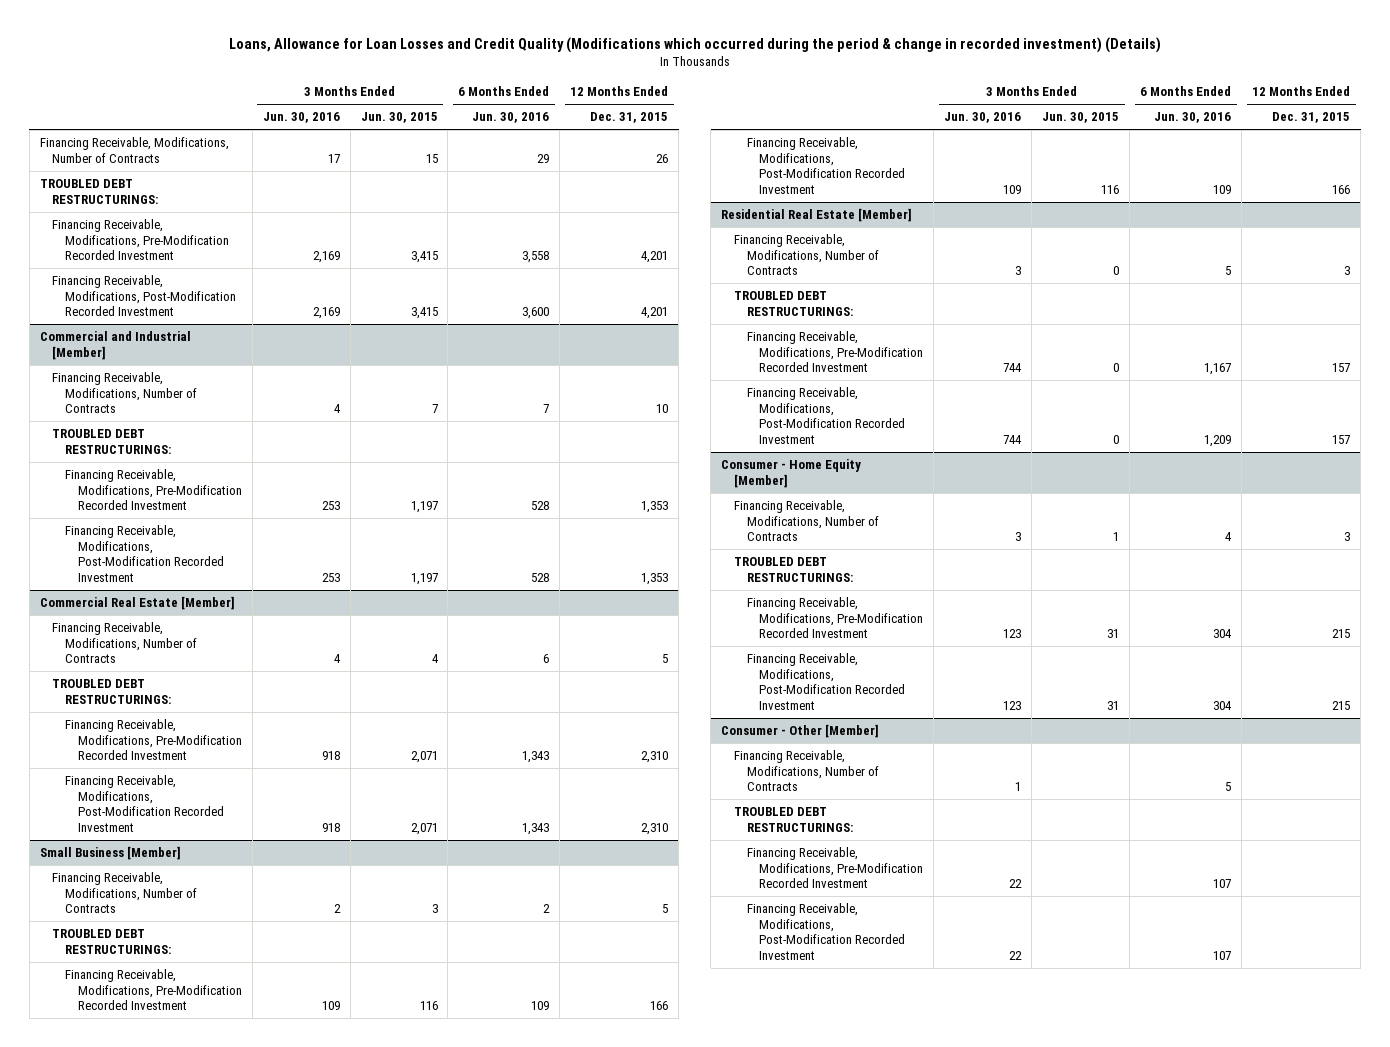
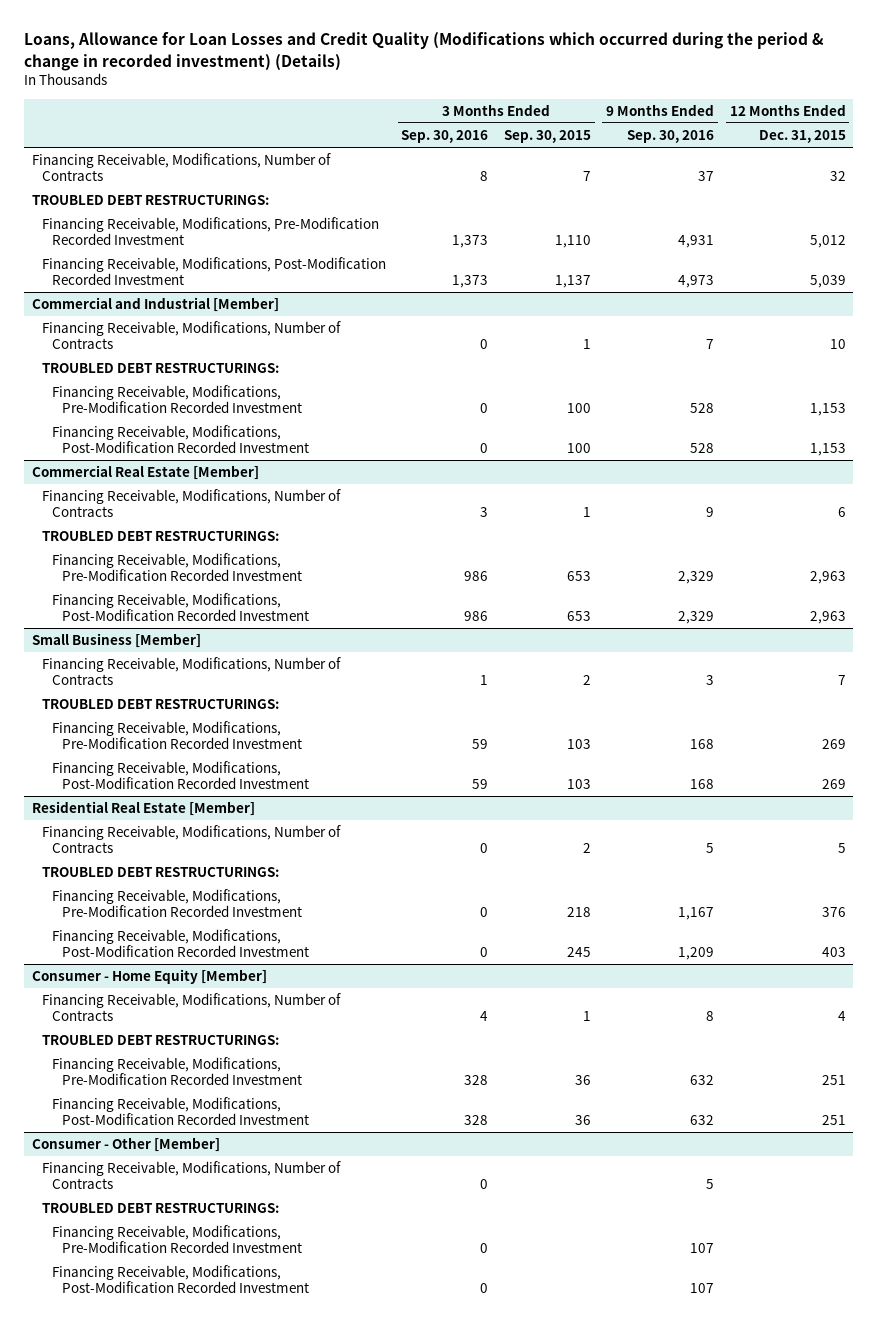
- | 3 Months Ended Jun. 30, 2016 | 3 Months Ended Jun. 30, 2015 | 6 Months Ended Jun. 30, 2016 | 12 Months Ended Dec. 31, 2015
+ | 3 Months Ended Sep. 30, 2016 | 3 Months Ended Sep. 30, 2015 | 9 Months Ended Sep. 30, 2016 | 12 Months Ended Dec. 31, 2015
- Financing Receivable, Modifications, Number of Contracts | 17 | 15 | 29 | 26
+ Financing Receivable, Modifications, Number of Contracts | 8 | 7 | 37 | 32
- Financing Receivable, Modifications, Pre-Modification Recorded Investment | 2,169 | 3,415 | 3,558 | 4,201
- Financing Receivable, Modifications, Post-Modification Recorded Investment | 2,169 | 3,415 | 3,600 | 4,201
+ Financing Receivable, Modifications, Pre-Modification Recorded Investment | 1,373 | 1,110 | 4,931 | 5,012
+ Financing Receivable, Modifications, Post-Modification Recorded Investment | 1,373 | 1,137 | 4,973 | 5,039
@ Commercial and Industrial [Member]
- Financing Receivable, Modifications, Pre-Modification Recorded Investment | 253 | 1,197 | 528 | 1,353
- Financing Receivable, Modifications, Post-Modification Recorded Investment | 253 | 1,197 | 528 | 1,353
+ Financing Receivable, Modifications, Pre-Modification Recorded Investment | 0 | 100 | 528 | 1,153
+ Financing Receivable, Modifications, Post-Modification Recorded Investment | 0 | 100 | 528 | 1,153
@ Commercial Real Estate [Member]
- Financing Receivable, Modifications, Number of Contracts | 4 | 4 | 6 | 5
+ Financing Receivable, Modifications, Number of Contracts | 3 | 1 | 9 | 6
- Financing Receivable, Modifications, Pre-Modification Recorded Investment | 918 | 2,071 | 1,343 | 2,310
- Financing Receivable, Modifications, Post-Modification Recorded Investment | 918 | 2,071 | 1,343 | 2,310
+ Financing Receivable, Modifications, Pre-Modification Recorded Investment | 986 | 653 | 2,329 | 2,963
+ Financing Receivable, Modifications, Post-Modification Recorded Investment | 986 | 653 | 2,329 | 2,963
@ Small Business [Member]
- Financing Receivable, Modifications, Number of Contracts | 2 | 3 | 2 | 5
+ Financing Receivable, Modifications, Number of Contracts | 1 | 2 | 3 | 7
- Financing Receivable, Modifications, Pre-Modification Recorded Investment | 109 | 116 | 109 | 166
- Financing Receivable, Modifications, Post-Modification Recorded Investment | 109 | 116 | 109 | 166
+ Financing Receivable, Modifications, Pre-Modification Recorded Investment | 59 | 103 | 168 | 269
+ Financing Receivable, Modifications, Post-Modification Recorded Investment | 59 | 103 | 168 | 269
@ Residential Real Estate [Member]
- Financing Receivable, Modifications, Number of Contracts | 3 | 0 | 5 | 3
+ Financing Receivable, Modifications, Number of Contracts | 0 | 2 | 5 | 5
- Financing Receivable, Modifications, Pre-Modification Recorded Investment | 744 | 0 | 1,167 | 157
- Financing Receivable, Modifications, Post-Modification Recorded Investment | 744 | 0 | 1,209 | 157
+ Financing Receivable, Modifications, Pre-Modification Recorded Investment | 0 | 218 | 1,167 | 376
+ Financing Receivable, Modifications, Post-Modification Recorded Investment | 0 | 245 | 1,209 | 403
@ Consumer - Home Equity [Member]
- Financing Receivable, Modifications, Number of Contracts | 3 | 1 | 4 | 3
+ Financing Receivable, Modifications, Number of Contracts | 4 | 1 | 8 | 4
- Financing Receivable, Modifications, Pre-Modification Recorded Investment | 123 | 31 | 304 | 215
- Financing Receivable, Modifications, Post-Modification Recorded Investment | 123 | 31 | 304 | 215
+ Financing Receivable, Modifications, Pre-Modification Recorded Investment | 328 | 36 | 632 | 251
+ Financing Receivable, Modifications, Post-Modification Recorded Investment | 328 | 36 | 632 | 251

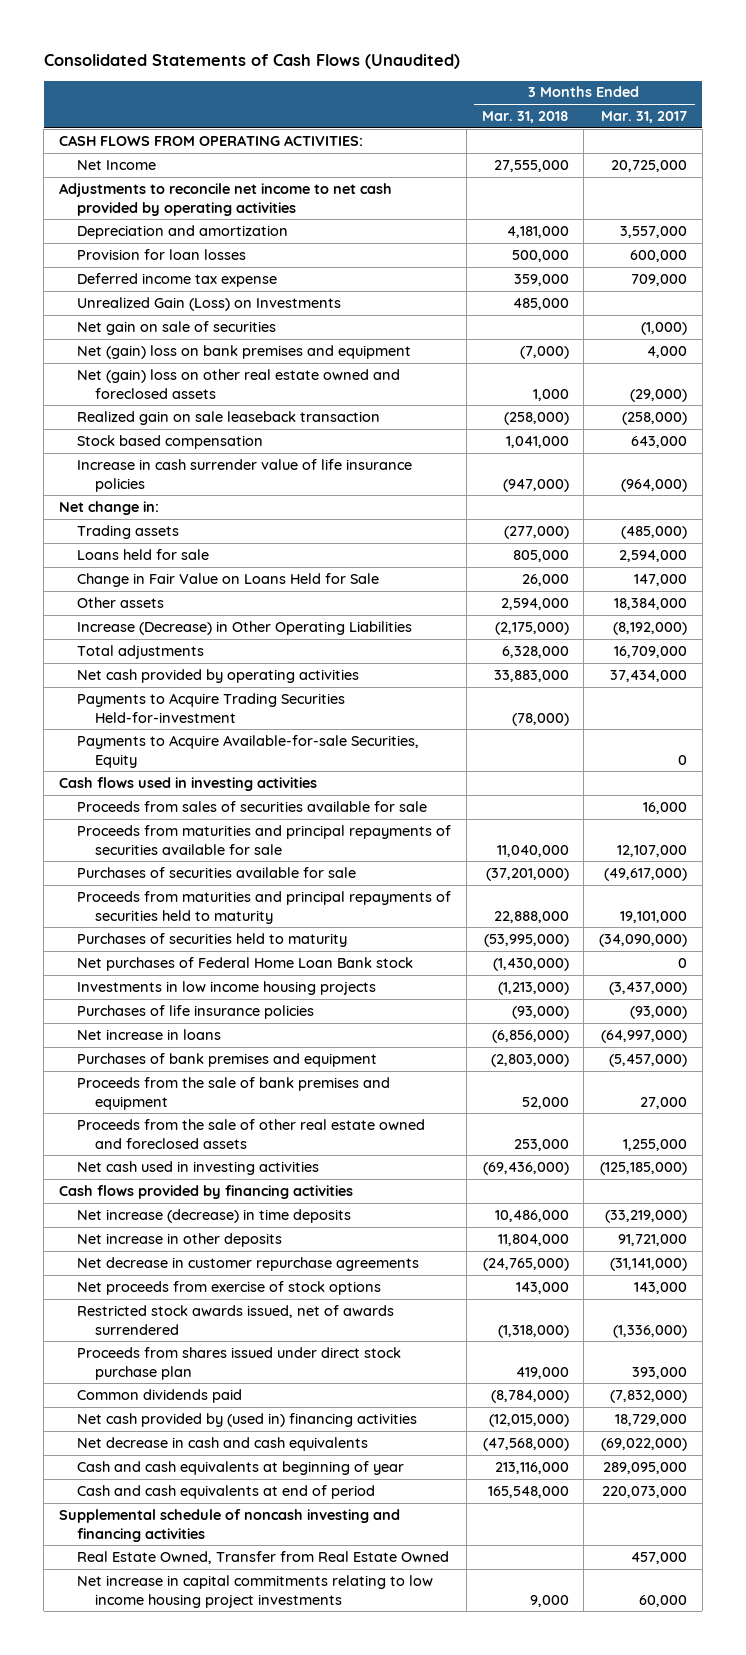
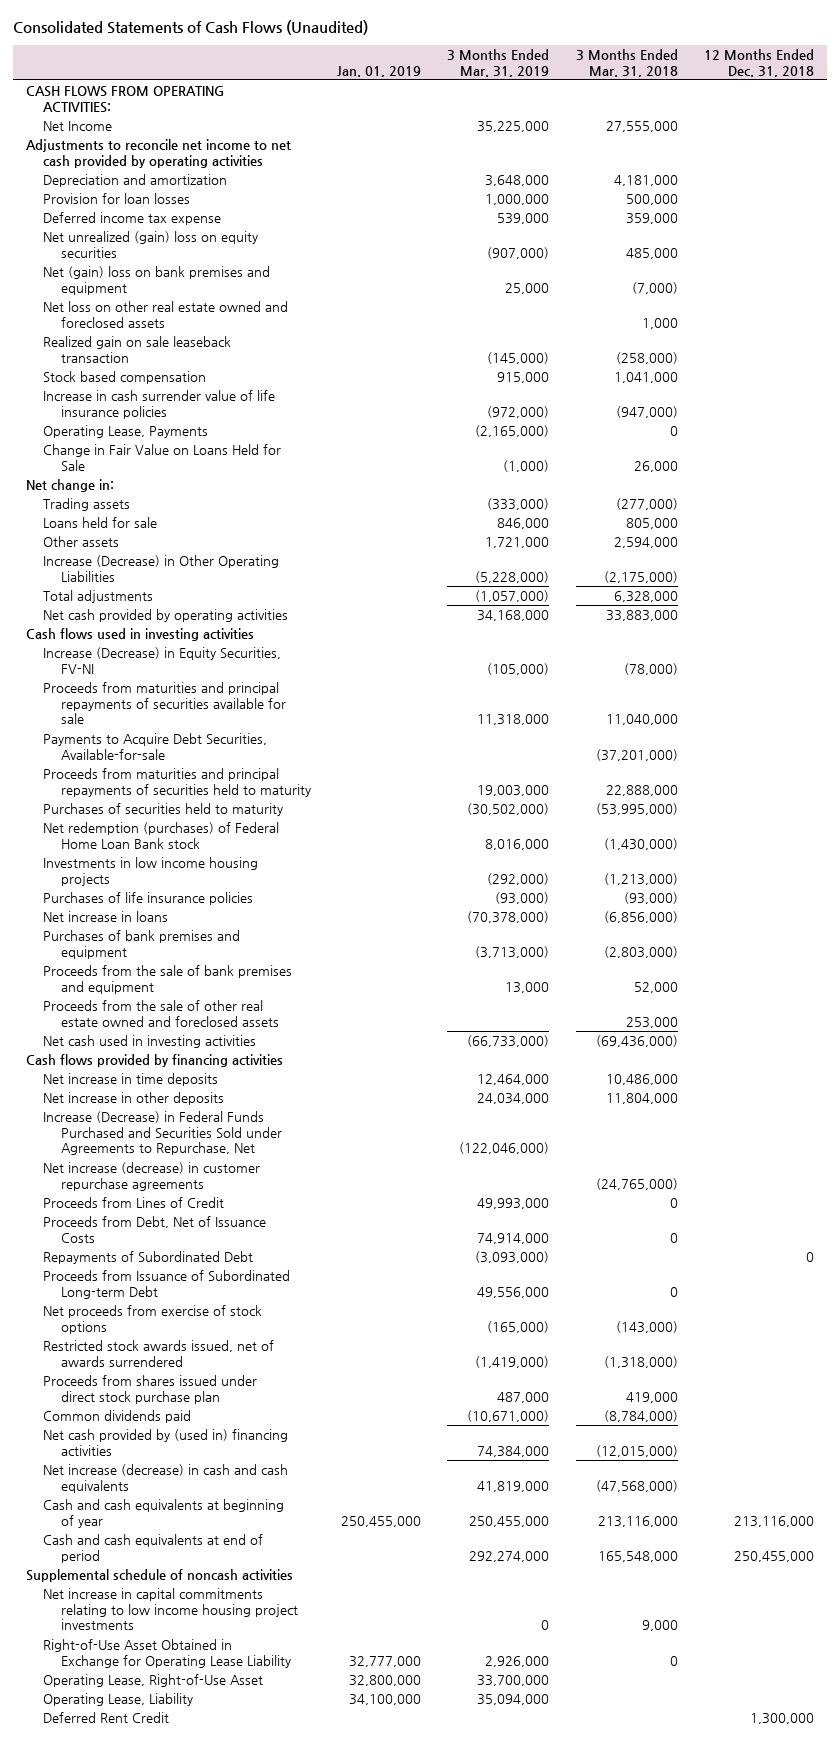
- | 3 Months Ended Mar. 31, 2018 | 3 Months Ended Mar. 31, 2017
+ | Jan. 01, 2019 | 3 Months Ended Mar. 31, 2019 | 3 Months Ended Mar. 31, 2018 | 12 Months Ended Dec. 31, 2018
- Unrealized Gain (Loss) on Investments | 485,000 |
- Net gain on sale of securities | | (1,000)
+ Net unrealized (gain) loss on equity securities | | (907,000) | 485,000 |
- Net (gain) loss on other real estate owned and foreclosed assets | 1,000 | (29,000)
+ Net loss on other real estate owned and foreclosed assets | | | 1,000 |
+ Operating Lease, Payments | | (2,165,000) | 0 |
moved up: Change in Fair Value on Loans Held for Sale | | (1,000) | 26,000 |
- Payments to Acquire Trading Securities Held-for-investment | (78,000) |
- Payments to Acquire Available-for-sale Securities, Equity | | 0
- Proceeds from sales of securities available for sale | | 16,000
+ Increase (Decrease) in Equity Securities, FV-NI | | (105,000) | (78,000) |
- Purchases of securities available for sale | (37,201,000) | (49,617,000)
+ Payments to Acquire Debt Securities, Available-for-sale | | | (37,201,000) |
- Net purchases of Federal Home Loan Bank stock | (1,430,000) | 0
+ Net redemption (purchases) of Federal Home Loan Bank stock | | 8,016,000 | (1,430,000) |
- Net increase (decrease) in time deposits | 10,486,000 | (33,219,000)
+ Net increase in time deposits | | 12,464,000 | 10,486,000 |
- Net decrease in customer repurchase agreements | (24,765,000) | (31,141,000)
- Net proceeds from exercise of stock options | 143,000 | 143,000
+ Increase (Decrease) in Federal Funds Purchased and Securities Sold under Agreements to Repurchase, Net | | (122,046,000) | |
+ Net increase (decrease) in customer repurchase agreements | | | (24,765,000) |
+ Proceeds from Lines of Credit | | 49,993,000 | 0 |
+ Proceeds from Debt, Net of Issuance Costs | | 74,914,000 | 0 |
+ Repayments of Subordinated Debt | | (3,093,000) | | 0
+ Proceeds from Issuance of Subordinated Long-term Debt | | 49,556,000 | 0 |
+ Net proceeds from exercise of stock options | | (165,000) | (143,000) |
- Net decrease in cash and cash equivalents | (47,568,000) | (69,022,000)
+ Net increase (decrease) in cash and cash equivalents | | 41,819,000 | (47,568,000) |
- Supplemental schedule of noncash investing and financing activities
- Real Estate Owned, Transfer from Real Estate Owned | | 457,000
+ Supplemental schedule of noncash activities
+ Right-of-Use Asset Obtained in Exchange for Operating Lease Liability | 32,777,000 | 2,926,000 | 0 |
+ Operating Lease, Right-of-Use Asset | 32,800,000 | 33,700,000 | |
+ Operating Lease, Liability | 34,100,000 | 35,094,000 | |
+ Deferred Rent Credit | | | | 1,300,000

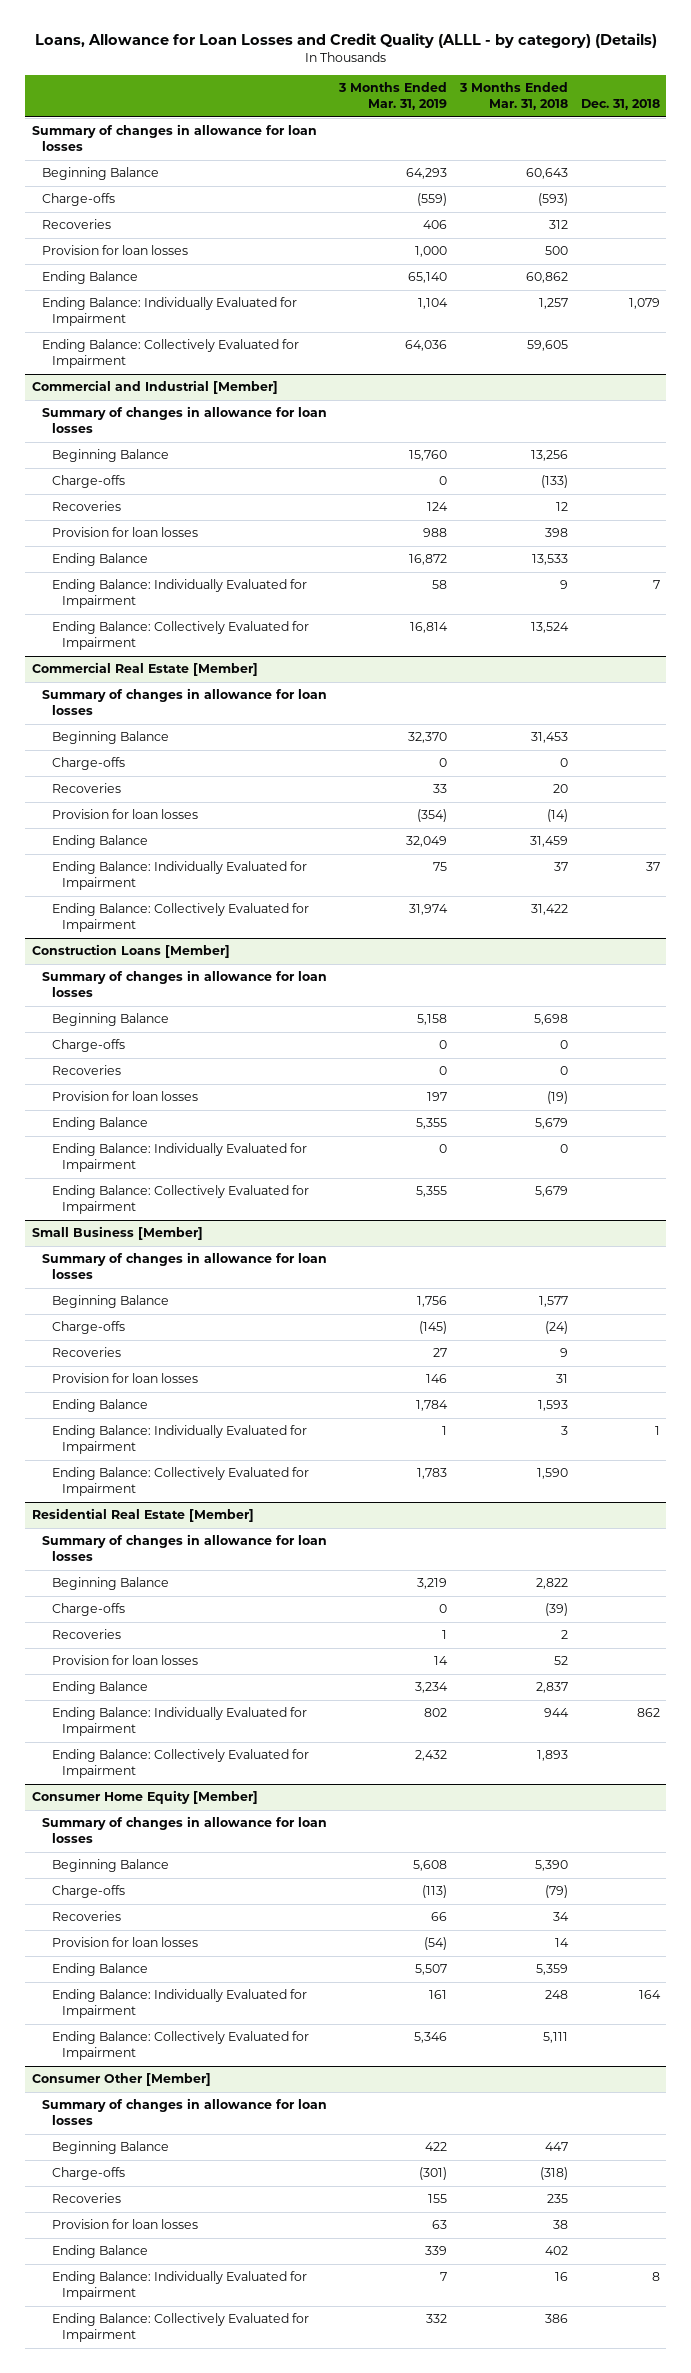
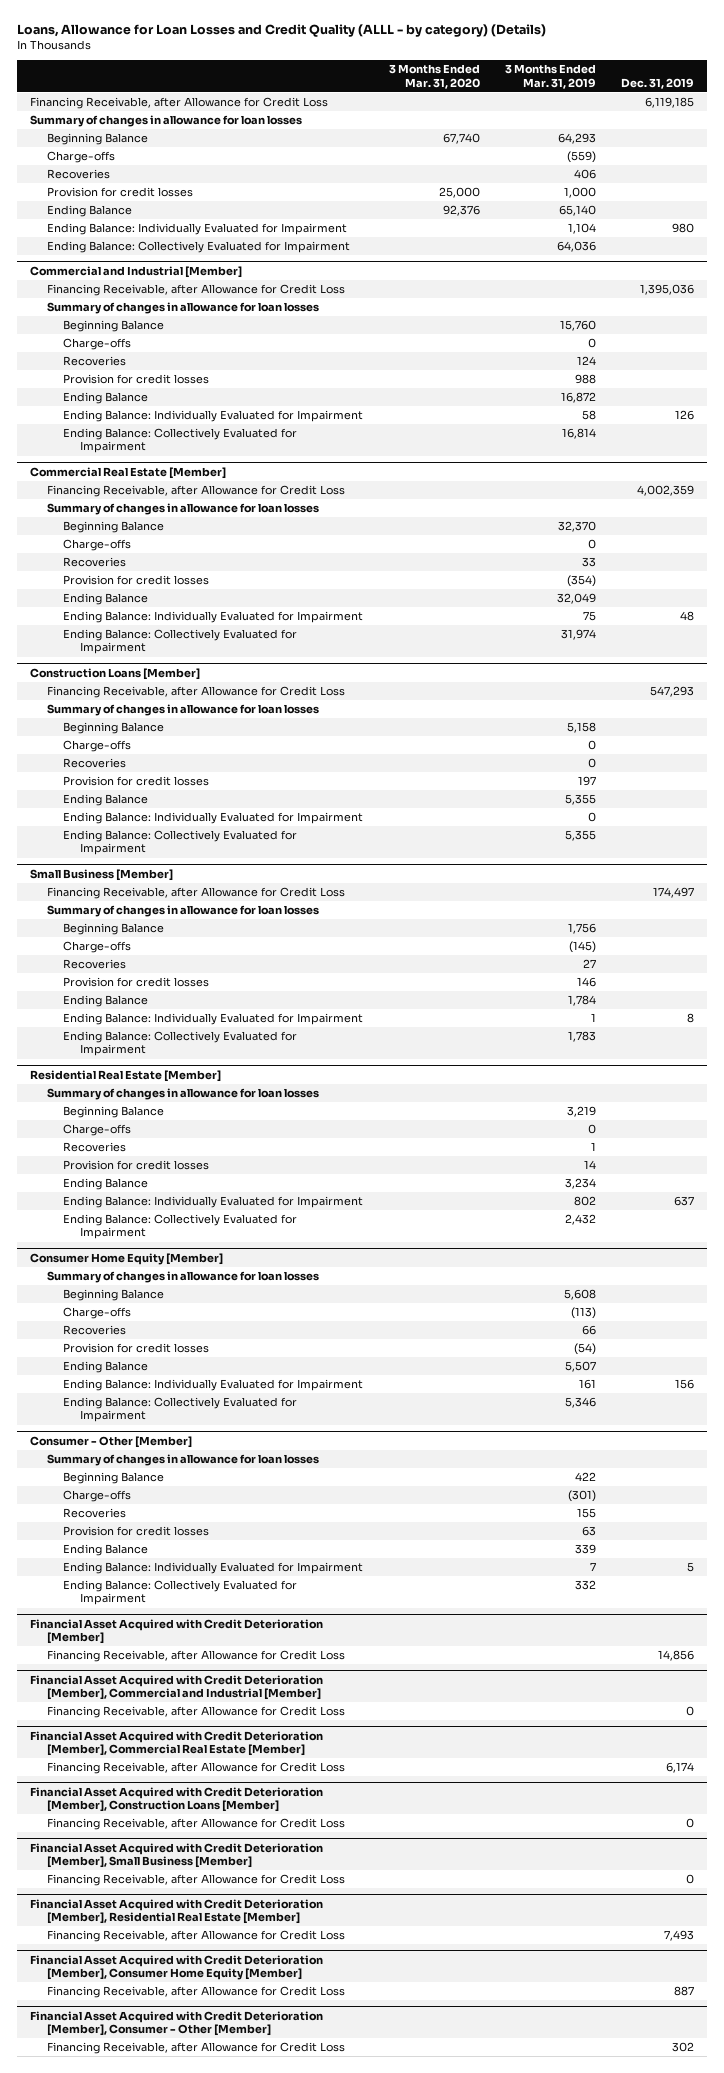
- | 3 Months Ended Mar. 31, 2019 | 3 Months Ended Mar. 31, 2018 | Dec. 31, 2018
+ | 3 Months Ended Mar. 31, 2020 | 3 Months Ended Mar. 31, 2019 | Dec. 31, 2019
+ Financing Receivable, after Allowance for Credit Loss | | | 6,119,185
- Provision for loan losses | 1,000 | 500 |
+ Provision for credit losses | 25,000 | 1,000 |
@ Commercial and Industrial [Member]
+ Financing Receivable, after Allowance for Credit Loss | | | 1,395,036
- Provision for loan losses | 988 | 398 |
+ Provision for credit losses | | 988 |
@ Commercial Real Estate [Member]
+ Financing Receivable, after Allowance for Credit Loss | | | 4,002,359
- Provision for loan losses | (354) | (14) |
+ Provision for credit losses | | (354) |
@ Construction Loans [Member]
+ Financing Receivable, after Allowance for Credit Loss | | | 547,293
- Provision for loan losses | 197 | (19) |
+ Provision for credit losses | | 197 |
@ Small Business [Member]
+ Financing Receivable, after Allowance for Credit Loss | | | 174,497
- Provision for loan losses | 146 | 31 |
+ Provision for credit losses | | 146 |
@ Residential Real Estate [Member]
- Provision for loan losses | 14 | 52 |
+ Provision for credit losses | | 14 |
@ Consumer Home Equity [Member]
- Provision for loan losses | (54) | 14 |
+ Provision for credit losses | | (54) |
- Consumer Other [Member]
+ Consumer - Other [Member]
- Provision for loan losses | 63 | 38 |
+ Provision for credit losses | | 63 |
+ Financial Asset Acquired with Credit Deterioration [Member]
+ Financing Receivable, after Allowance for Credit Loss | | | 14,856
+ Financial Asset Acquired with Credit Deterioration [Member], Commercial and Industrial [Member]
+ Financing Receivable, after Allowance for Credit Loss | | | 0
+ Financial Asset Acquired with Credit Deterioration [Member], Commercial Real Estate [Member]
+ Financing Receivable, after Allowance for Credit Loss | | | 6,174
+ Financial Asset Acquired with Credit Deterioration [Member], Construction Loans [Member]
+ Financing Receivable, after Allowance for Credit Loss | | | 0
+ Financial Asset Acquired with Credit Deterioration [Member], Small Business [Member]
+ Financing Receivable, after Allowance for Credit Loss | | | 0
+ Financial Asset Acquired with Credit Deterioration [Member], Residential Real Estate [Member]
+ Financing Receivable, after Allowance for Credit Loss | | | 7,493
+ Financial Asset Acquired with Credit Deterioration [Member], Consumer Home Equity [Member]
+ Financing Receivable, after Allowance for Credit Loss | | | 887
+ Financial Asset Acquired with Credit Deterioration [Member], Consumer - Other [Member]
+ Financing Receivable, after Allowance for Credit Loss | | | 302

